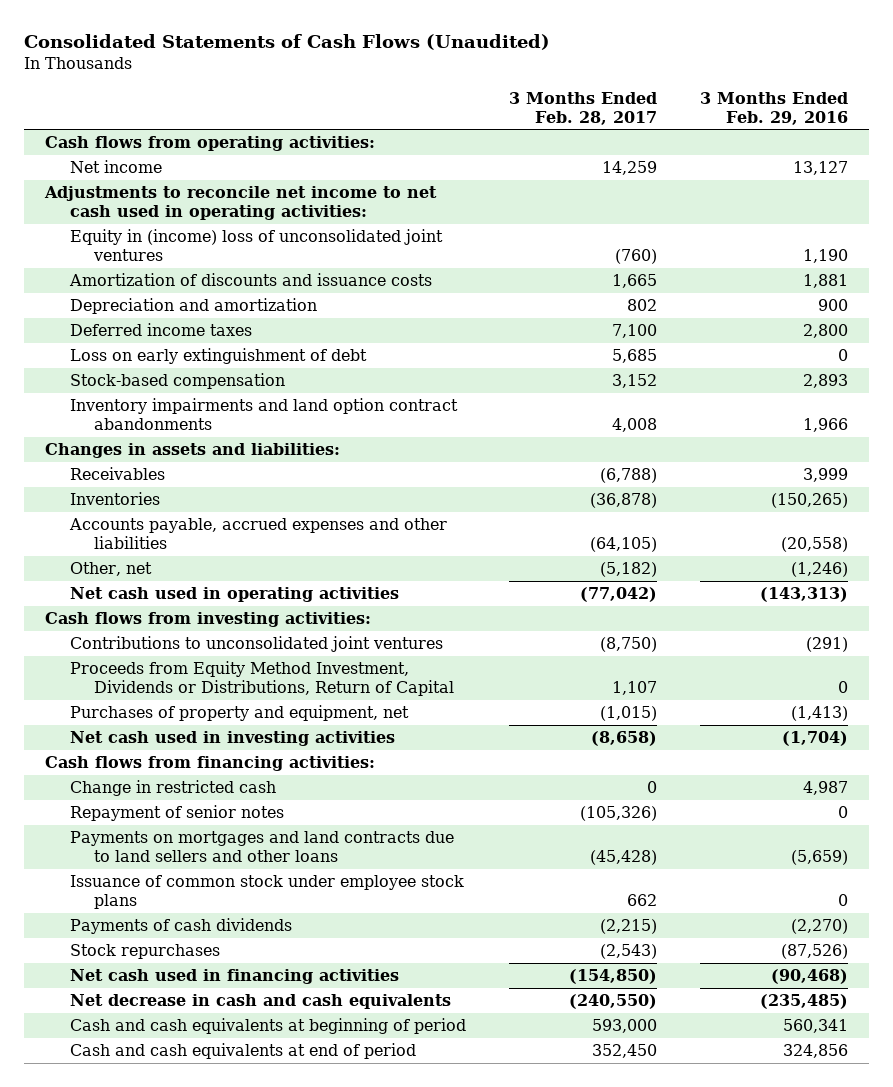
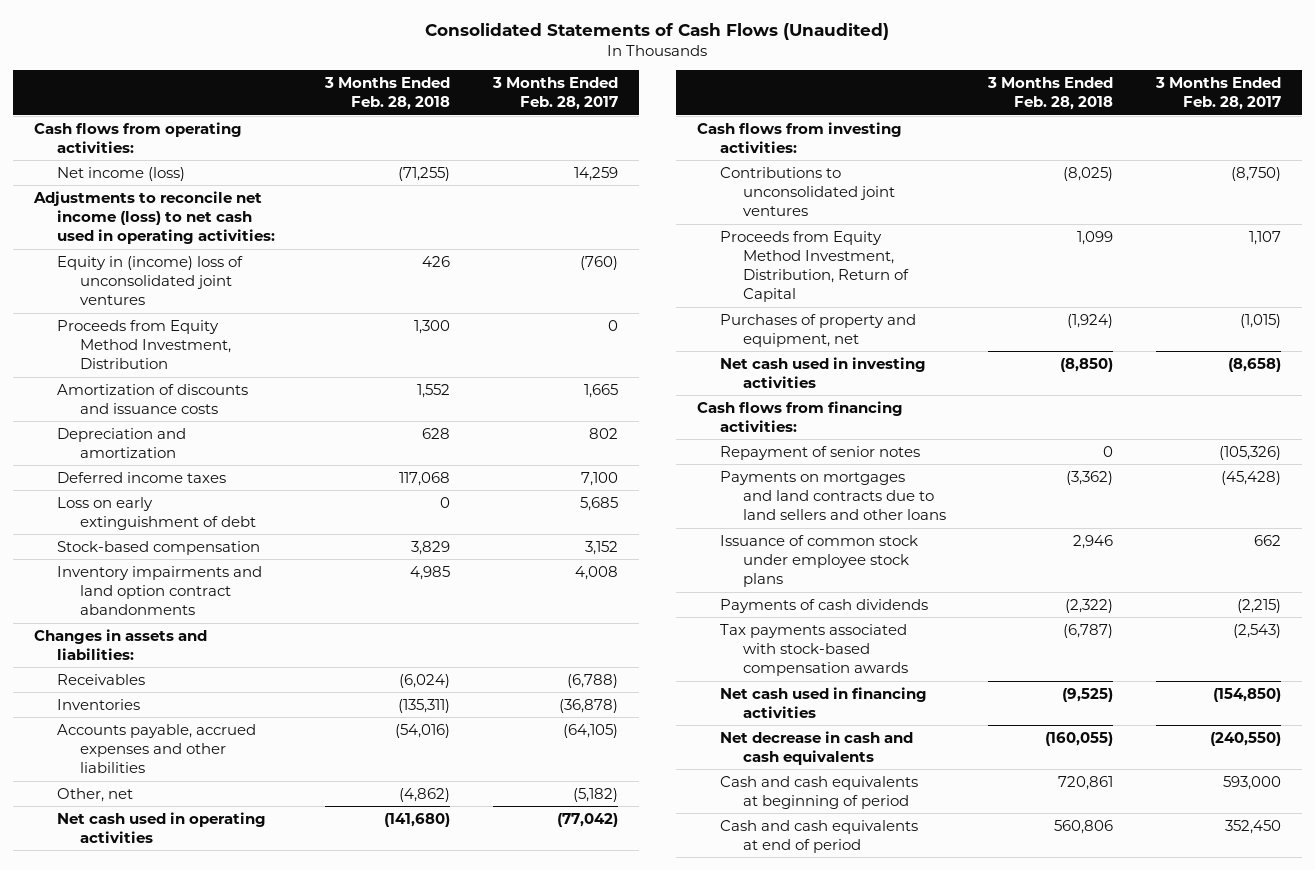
- | 3 Months Ended Feb. 28, 2017 | 3 Months Ended Feb. 29, 2016
+ | 3 Months Ended Feb. 28, 2018 | 3 Months Ended Feb. 28, 2017
- Net income | 14,259 | 13,127
- Adjustments to reconcile net income to net cash used in operating activities:
+ Net income (loss) | (71,255) | 14,259
+ Adjustments to reconcile net income (loss) to net cash used in operating activities:
+ Proceeds from Equity Method Investment, Distribution | 1,300 | 0
- Proceeds from Equity Method Investment, Dividends or Distributions, Return of Capital | 1,107 | 0
+ Proceeds from Equity Method Investment, Distribution, Return of Capital | 1,099 | 1,107
- Change in restricted cash | 0 | 4,987
- Stock repurchases | (2,543) | (87,526)
+ Tax payments associated with stock-based compensation awards | (6,787) | (2,543)

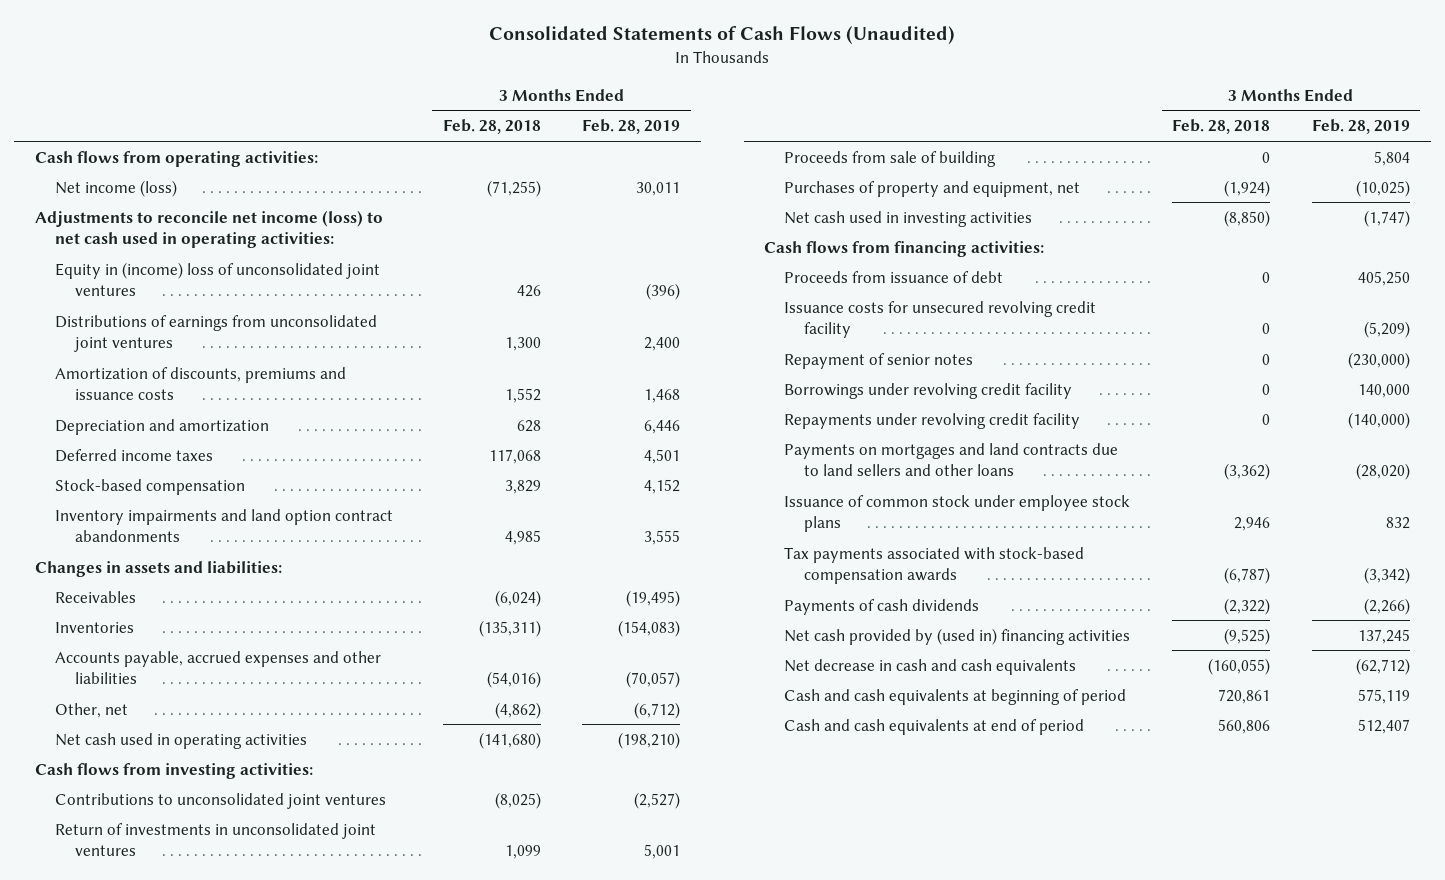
- | 3 Months Ended Feb. 28, 2018 | 3 Months Ended Feb. 28, 2017
+ | 3 Months Ended Feb. 28, 2018 | 3 Months Ended Feb. 28, 2019
- Proceeds from Equity Method Investment, Distribution | 1,300 | 0
- Amortization of discounts and issuance costs | 1,552 | 1,665
+ Distributions of earnings from unconsolidated joint ventures | 1,300 | 2,400
+ Amortization of discounts, premiums and issuance costs | 1,552 | 1,468
- Loss on early extinguishment of debt | 0 | 5,685
- Proceeds from Equity Method Investment, Distribution, Return of Capital | 1,099 | 1,107
+ Return of investments in unconsolidated joint ventures | 1,099 | 5,001
+ Proceeds from sale of building | 0 | 5,804
+ Proceeds from issuance of debt | 0 | 405,250
+ Issuance costs for unsecured revolving credit facility | 0 | (5,209)
+ Borrowings under revolving credit facility | 0 | 140,000
+ Repayments under revolving credit facility | 0 | (140,000)
- Net cash used in financing activities | (9,525) | (154,850)
moved down: Payments of cash dividends | (2,322) | (2,266)
+ Net cash provided by (used in) financing activities | (9,525) | 137,245

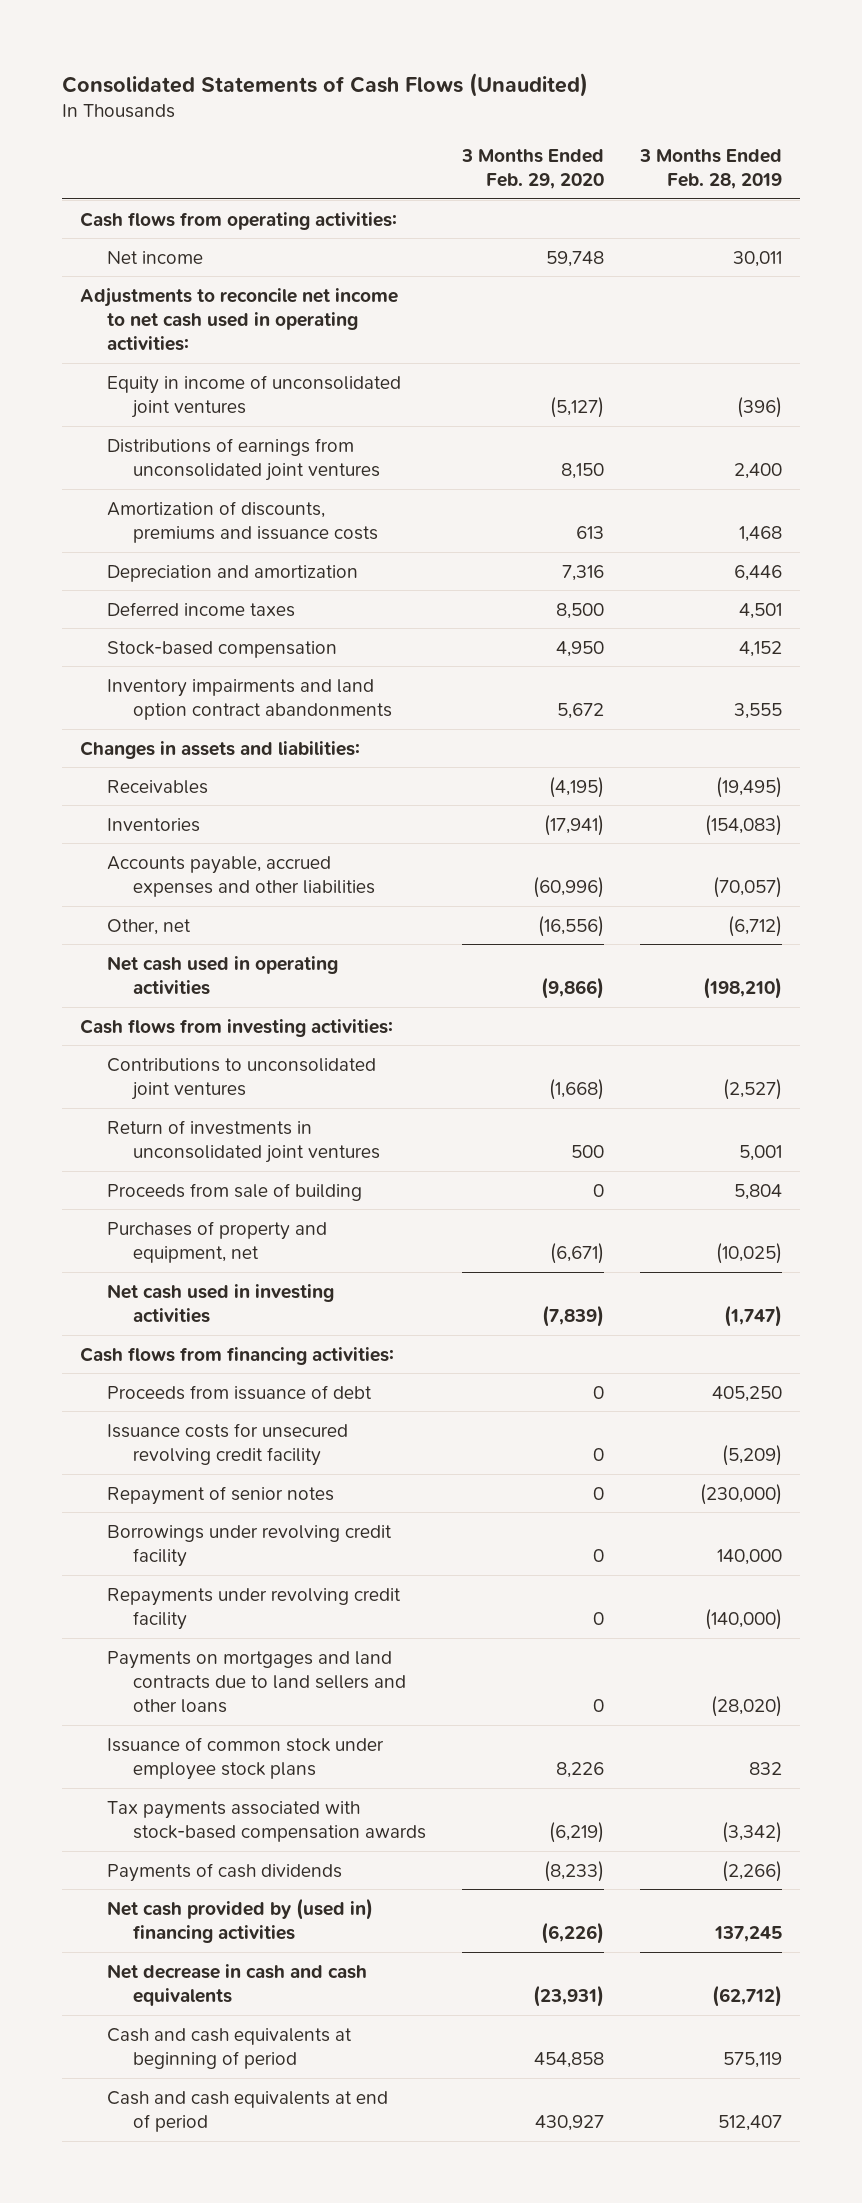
- | 3 Months Ended Feb. 28, 2018 | 3 Months Ended Feb. 28, 2019
+ | 3 Months Ended Feb. 29, 2020 | 3 Months Ended Feb. 28, 2019
- Net income (loss) | (71,255) | 30,011
- Adjustments to reconcile net income (loss) to net cash used in operating activities:
- Equity in (income) loss of unconsolidated joint ventures | 426 | (396)
+ Net income | 59,748 | 30,011
+ Adjustments to reconcile net income to net cash used in operating activities:
+ Equity in income of unconsolidated joint ventures | (5,127) | (396)

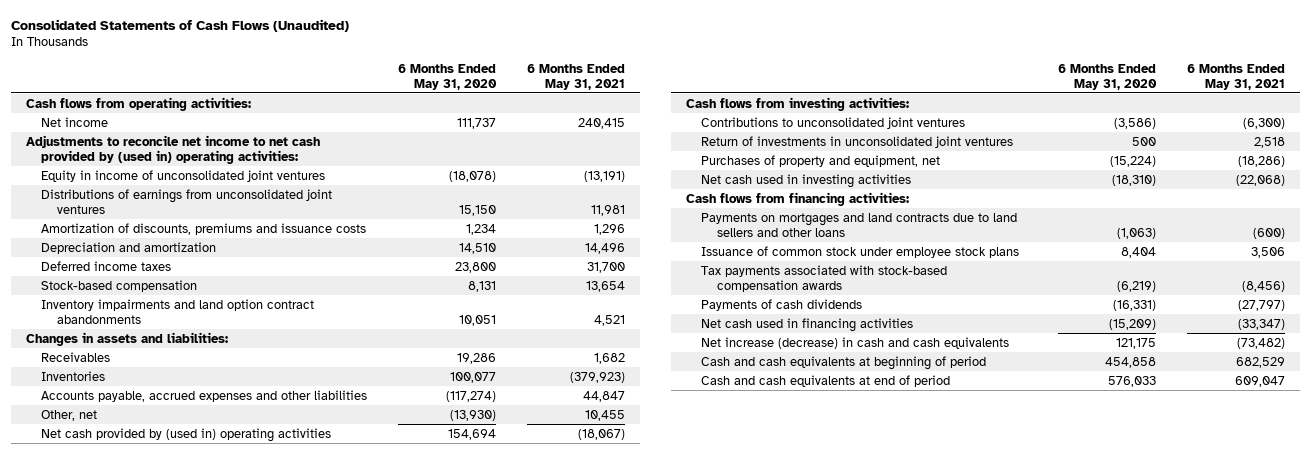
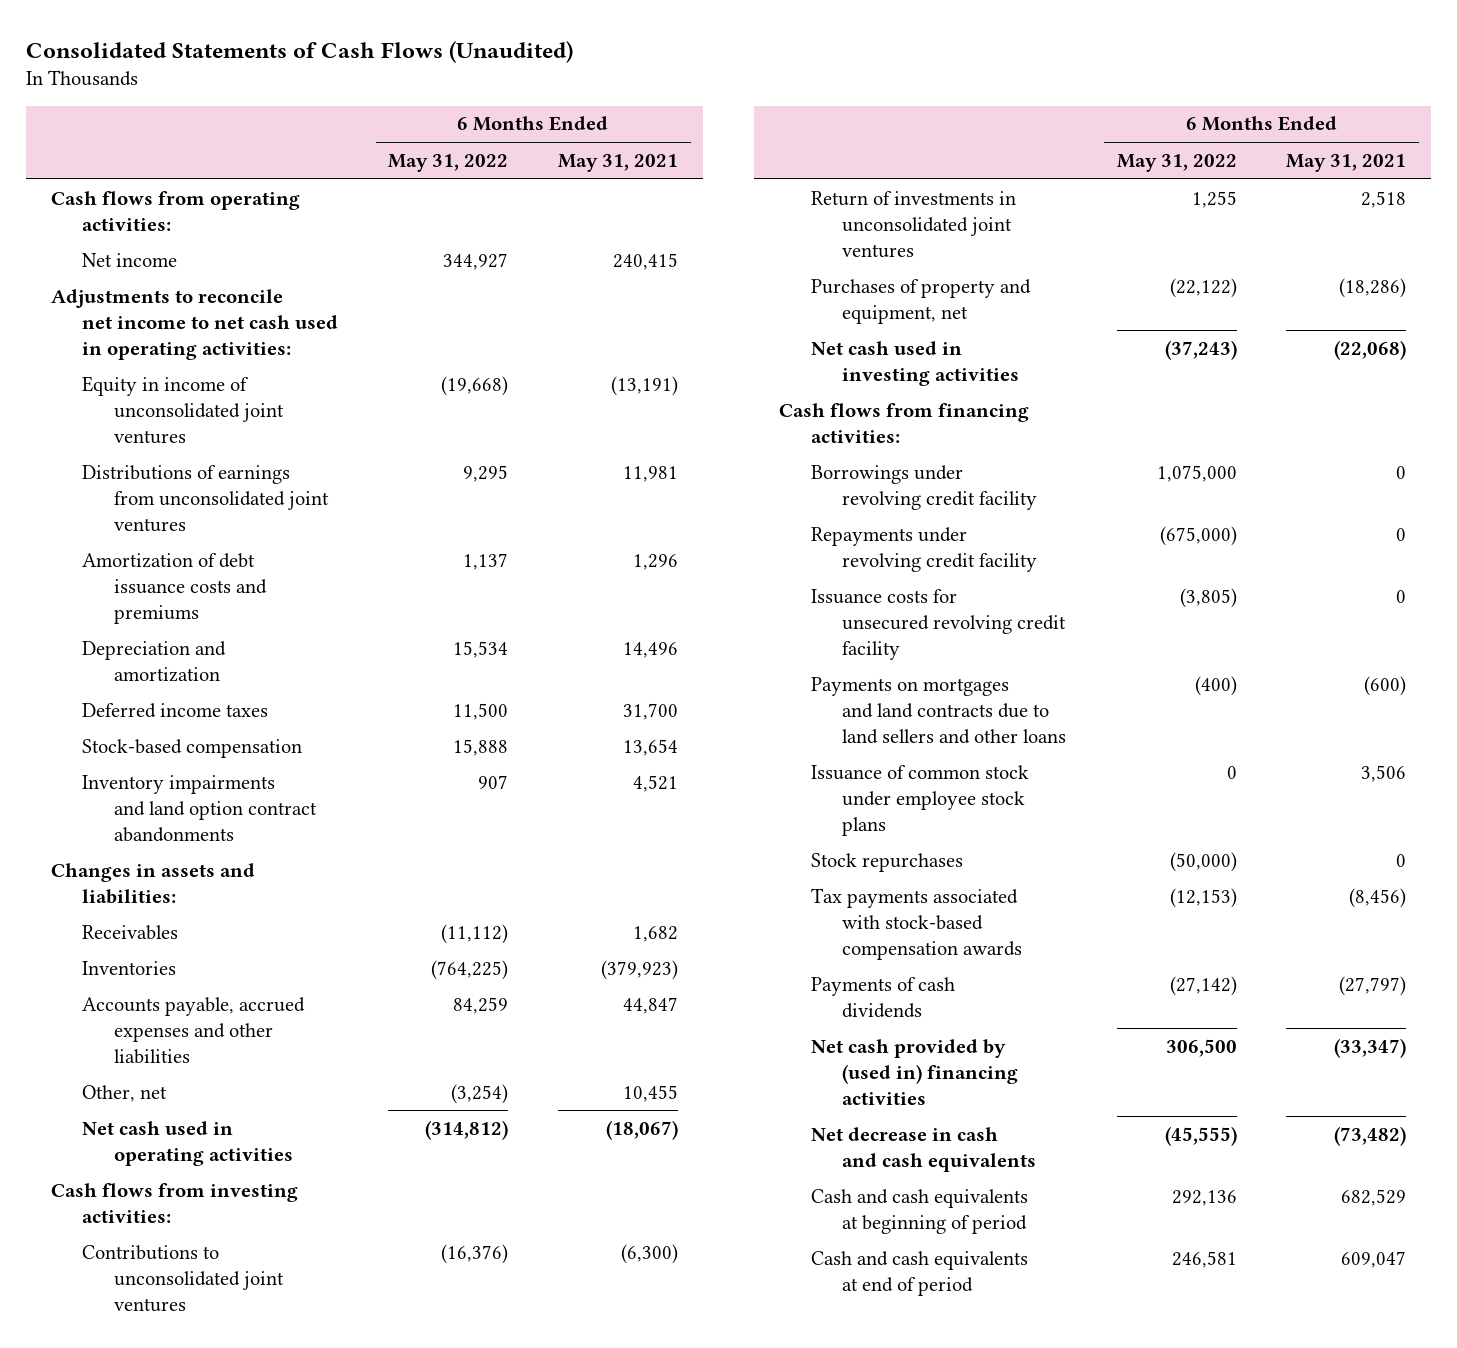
- | 6 Months Ended May 31, 2020 | 6 Months Ended May 31, 2021
+ | 6 Months Ended May 31, 2022 | 6 Months Ended May 31, 2021
- Adjustments to reconcile net income to net cash provided by (used in) operating activities:
+ Adjustments to reconcile net income to net cash used in operating activities:
- Amortization of discounts, premiums and issuance costs | 1,234 | 1,296
+ Amortization of debt issuance costs and premiums | 1,137 | 1,296
- Net cash provided by (used in) operating activities | 154,694 | (18,067)
+ Net cash used in operating activities | (314,812) | (18,067)
+ Borrowings under revolving credit facility | 1,075,000 | 0
+ Repayments under revolving credit facility | (675,000) | 0
+ Issuance costs for unsecured revolving credit facility | (3,805) | 0
+ Stock repurchases | (50,000) | 0
- Net cash used in financing activities | (15,209) | (33,347)
- Net increase (decrease) in cash and cash equivalents | 121,175 | (73,482)
+ Net cash provided by (used in) financing activities | 306,500 | (33,347)
+ Net decrease in cash and cash equivalents | (45,555) | (73,482)

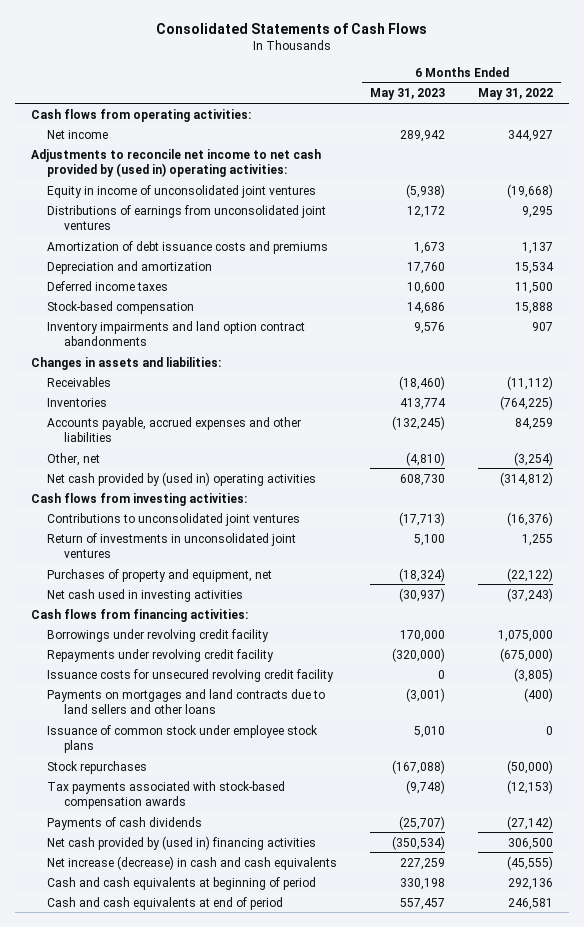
- Consolidated Statements of Cash Flows (Unaudited)
+ Consolidated Statements of Cash Flows
- | 6 Months Ended May 31, 2022 | 6 Months Ended May 31, 2021
+ | 6 Months Ended May 31, 2023 | 6 Months Ended May 31, 2022
- Adjustments to reconcile net income to net cash used in operating activities:
+ Adjustments to reconcile net income to net cash provided by (used in) operating activities:
- Net cash used in operating activities | (314,812) | (18,067)
+ Net cash provided by (used in) operating activities | 608,730 | (314,812)
- Net decrease in cash and cash equivalents | (45,555) | (73,482)
+ Net increase (decrease) in cash and cash equivalents | 227,259 | (45,555)

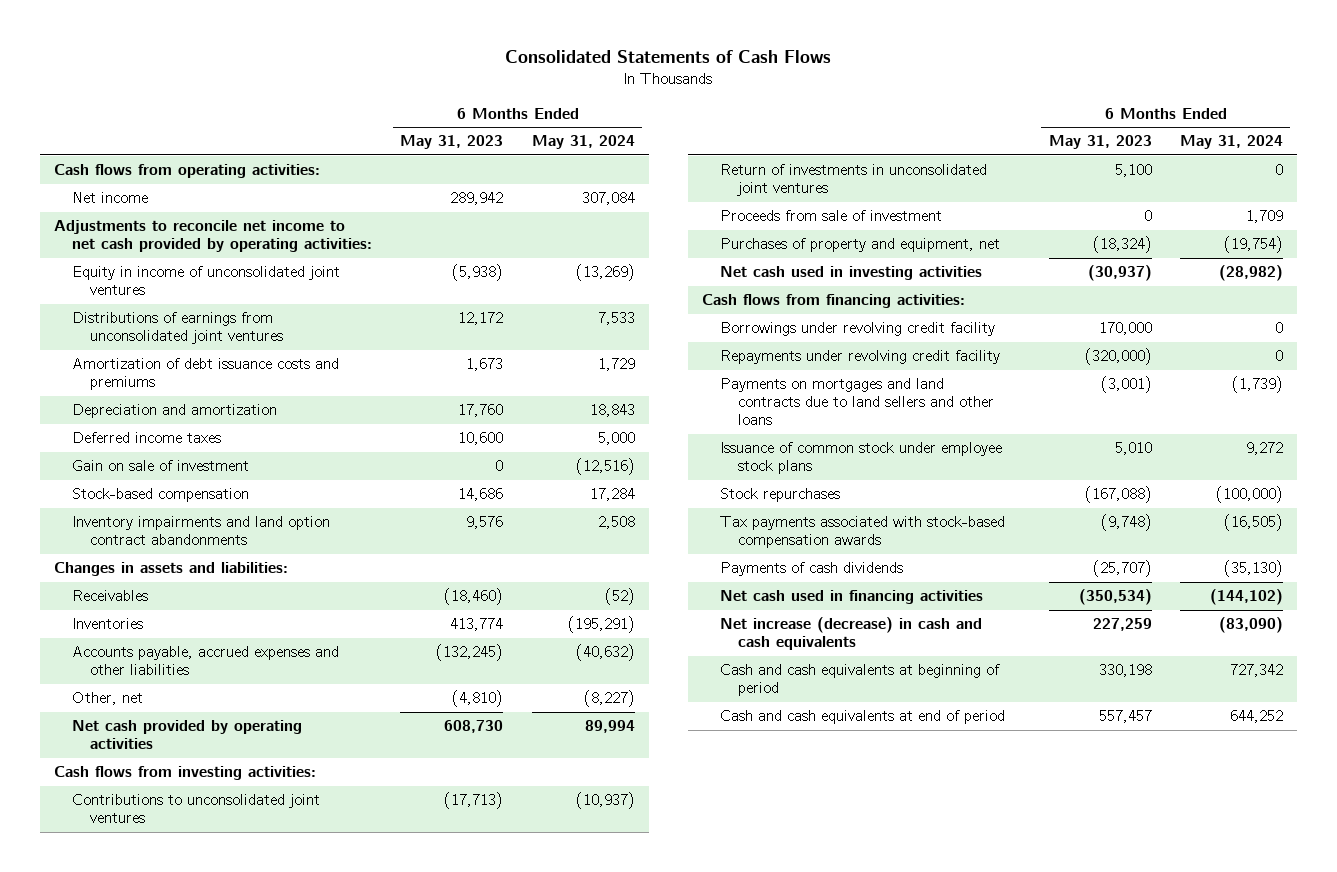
- | 6 Months Ended May 31, 2023 | 6 Months Ended May 31, 2022
+ | 6 Months Ended May 31, 2023 | 6 Months Ended May 31, 2024
- Adjustments to reconcile net income to net cash provided by (used in) operating activities:
+ Adjustments to reconcile net income to net cash provided by operating activities:
+ Gain on sale of investment | 0 | (12,516)
- Net cash provided by (used in) operating activities | 608,730 | (314,812)
+ Net cash provided by operating activities | 608,730 | 89,994
+ Proceeds from sale of investment | 0 | 1,709
- Issuance costs for unsecured revolving credit facility | 0 | (3,805)
- Net cash provided by (used in) financing activities | (350,534) | 306,500
+ Net cash used in financing activities | (350,534) | (144,102)

